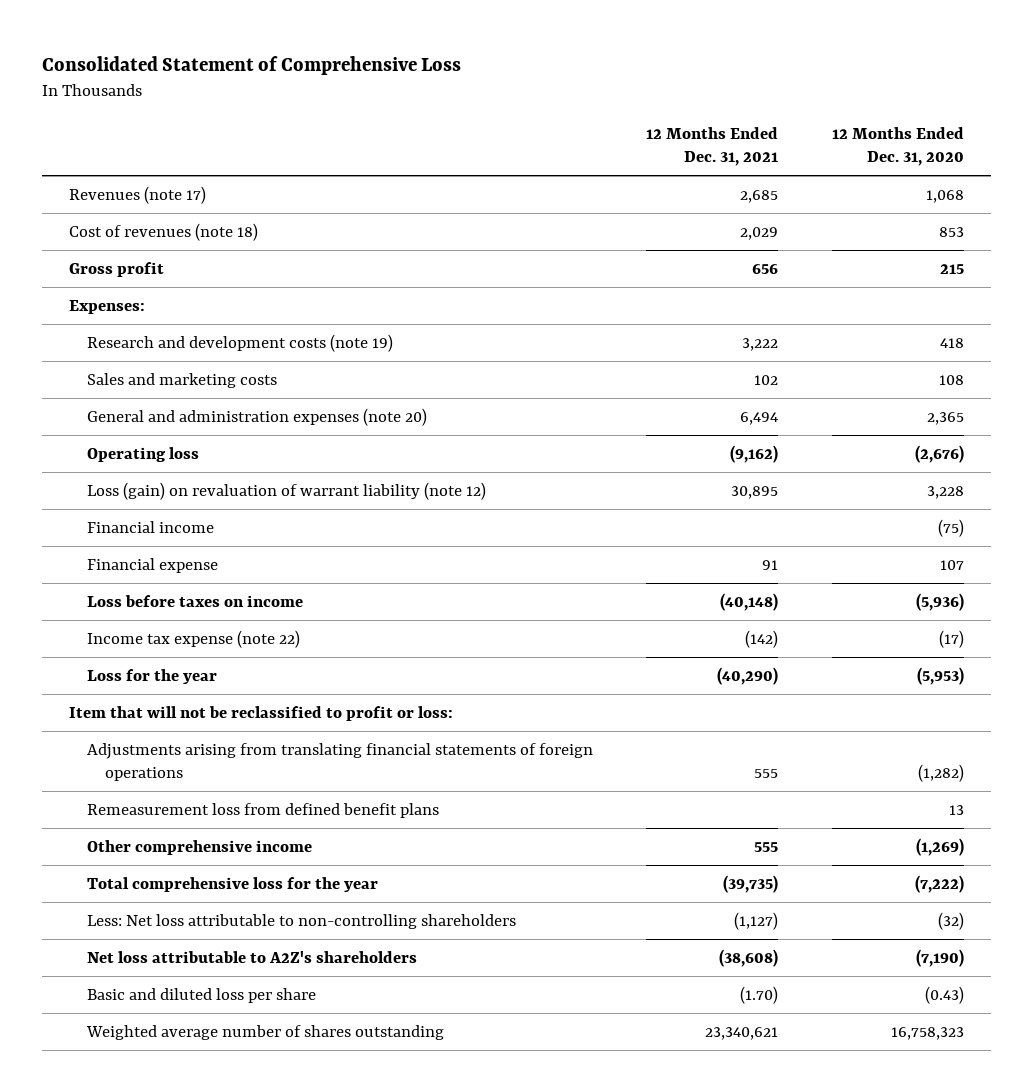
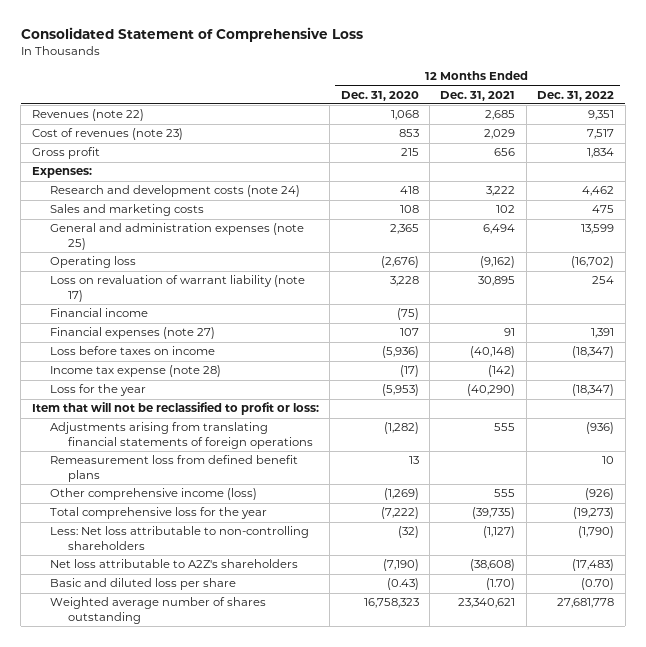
- | 12 Months Ended Dec. 31, 2021 | 12 Months Ended Dec. 31, 2020
+ | 12 Months Ended Dec. 31, 2020 | 12 Months Ended Dec. 31, 2021 | 12 Months Ended Dec. 31, 2022
- Revenues (note 17) | 2,685 | 1,068
- Cost of revenues (note 18) | 2,029 | 853
+ Revenues (note 22) | 1,068 | 2,685 | 9,351
+ Cost of revenues (note 23) | 853 | 2,029 | 7,517
- Research and development costs (note 19) | 3,222 | 418
+ Research and development costs (note 24) | 418 | 3,222 | 4,462
- General and administration expenses (note 20) | 6,494 | 2,365
+ General and administration expenses (note 25) | 2,365 | 6,494 | 13,599
- Loss (gain) on revaluation of warrant liability (note 12) | 30,895 | 3,228
+ Loss on revaluation of warrant liability (note 17) | 3,228 | 30,895 | 254
- Financial expense | 91 | 107
+ Financial expenses (note 27) | 107 | 91 | 1,391
- Income tax expense (note 22) | (142) | (17)
+ Income tax expense (note 28) | (17) | (142) |
- Other comprehensive income | 555 | (1,269)
+ Other comprehensive income (loss) | (1,269) | 555 | (926)

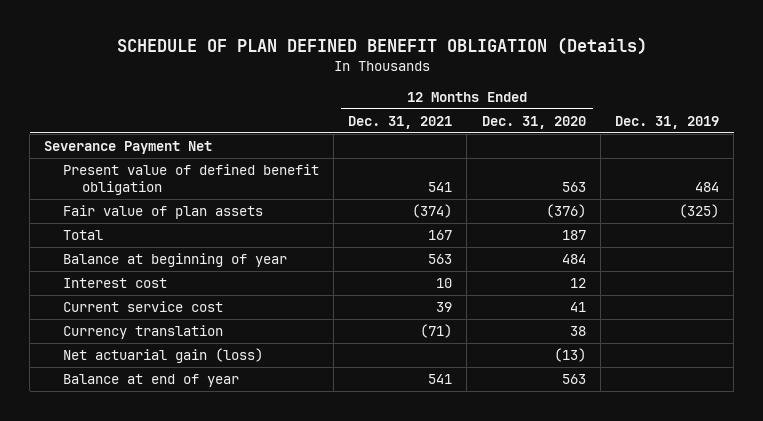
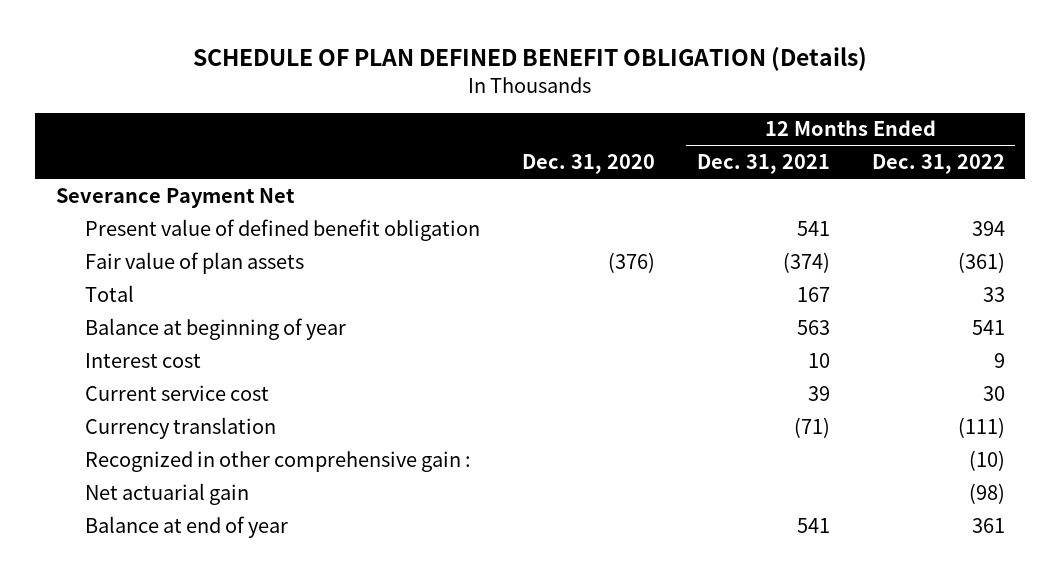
- | 12 Months Ended Dec. 31, 2021 | 12 Months Ended Dec. 31, 2020 | Dec. 31, 2019
+ | Dec. 31, 2020 | 12 Months Ended Dec. 31, 2021 | 12 Months Ended Dec. 31, 2022
- Net actuarial gain (loss) | | (13) |
+ Recognized in other comprehensive gain : | | | (10)
+ Net actuarial gain | | | (98)

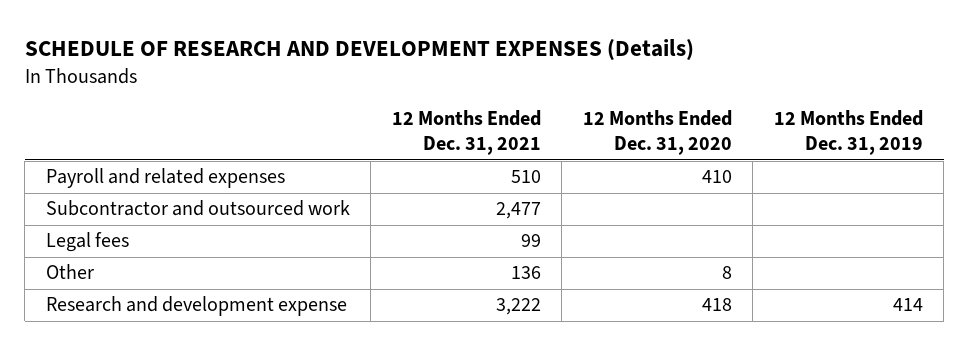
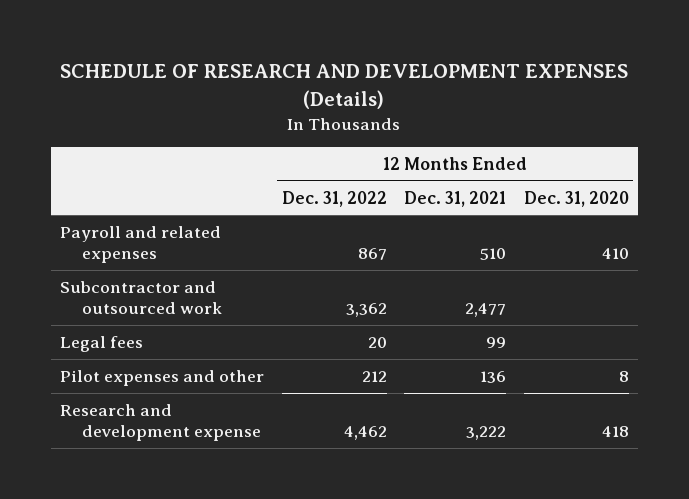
- | 12 Months Ended Dec. 31, 2021 | 12 Months Ended Dec. 31, 2020 | 12 Months Ended Dec. 31, 2019
+ | 12 Months Ended Dec. 31, 2022 | 12 Months Ended Dec. 31, 2021 | 12 Months Ended Dec. 31, 2020
- Other | 136 | 8 |
+ Pilot expenses and other | 212 | 136 | 8

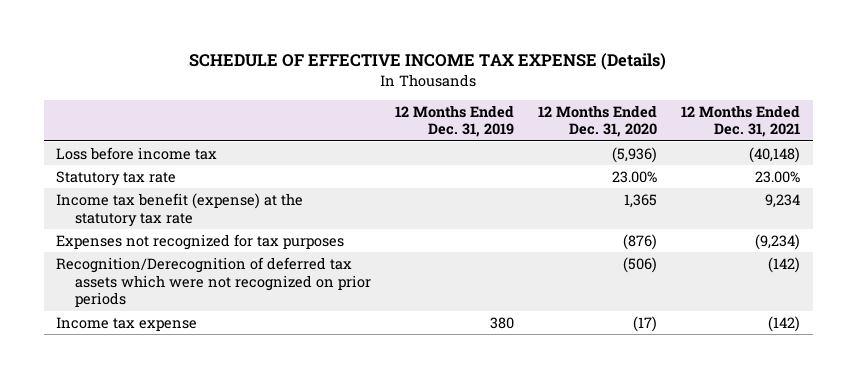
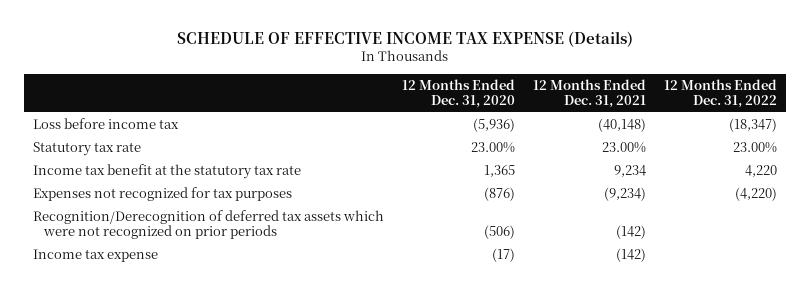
- | 12 Months Ended Dec. 31, 2019 | 12 Months Ended Dec. 31, 2020 | 12 Months Ended Dec. 31, 2021
+ | 12 Months Ended Dec. 31, 2020 | 12 Months Ended Dec. 31, 2021 | 12 Months Ended Dec. 31, 2022
- Income tax benefit (expense) at the statutory tax rate | | 1,365 | 9,234
+ Income tax benefit at the statutory tax rate | 1,365 | 9,234 | 4,220

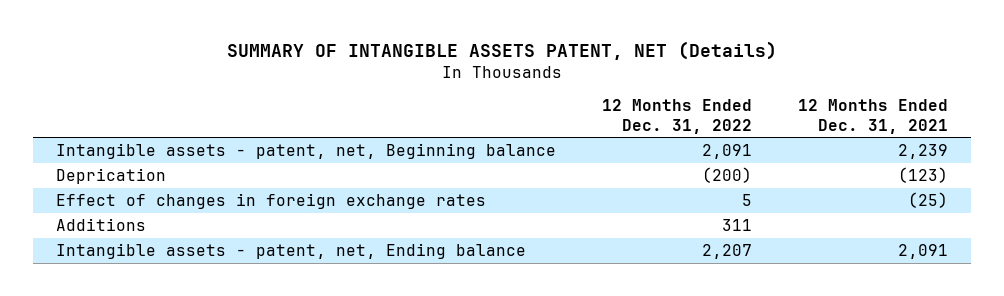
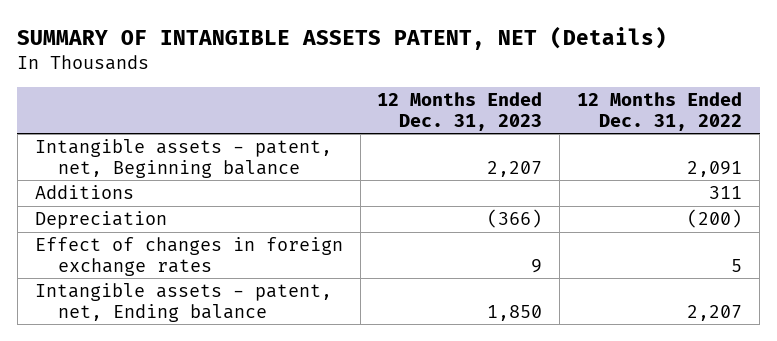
- | 12 Months Ended Dec. 31, 2022 | 12 Months Ended Dec. 31, 2021
+ | 12 Months Ended Dec. 31, 2023 | 12 Months Ended Dec. 31, 2022
- Deprication | (200) | (123)
+ Depreciation | (366) | (200)
moved down: Effect of changes in foreign exchange rates | 9 | 5

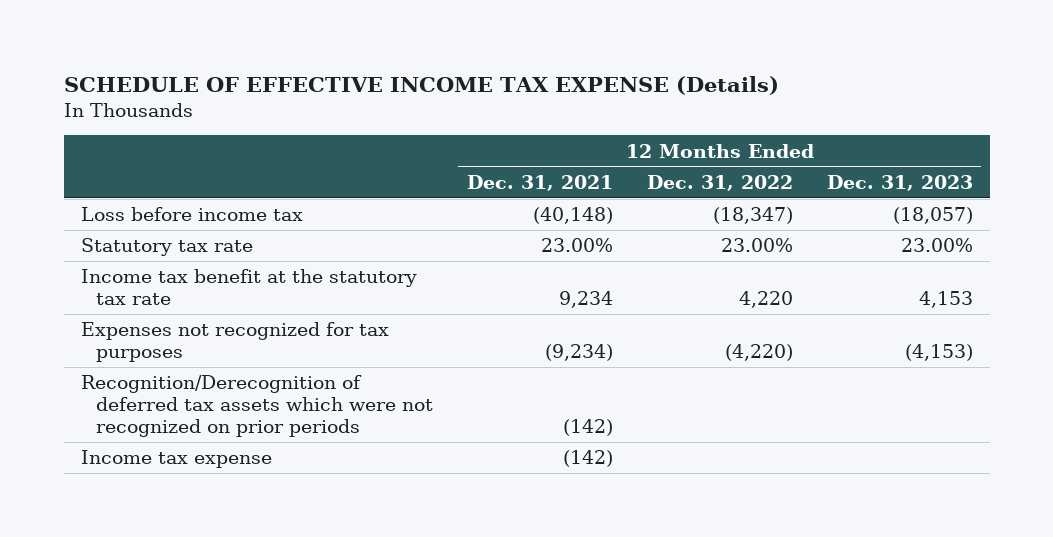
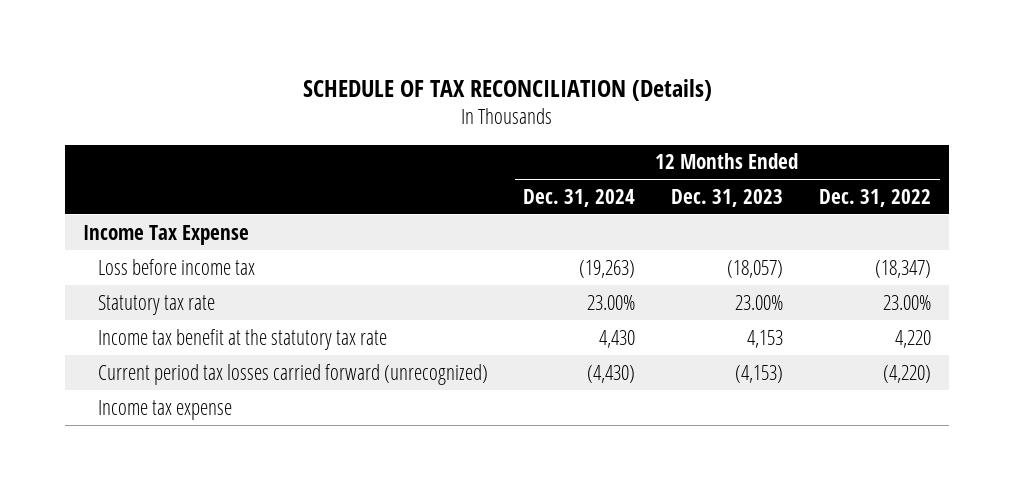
- SCHEDULE OF EFFECTIVE INCOME TAX EXPENSE (Details)
+ SCHEDULE OF TAX RECONCILIATION (Details)
- | 12 Months Ended Dec. 31, 2021 | 12 Months Ended Dec. 31, 2022 | 12 Months Ended Dec. 31, 2023
+ | 12 Months Ended Dec. 31, 2024 | 12 Months Ended Dec. 31, 2023 | 12 Months Ended Dec. 31, 2022
+ Income Tax Expense
- Expenses not recognized for tax purposes | (9,234) | (4,220) | (4,153)
- Recognition/Derecognition of deferred tax assets which were not recognized on prior periods | (142) | |
+ Current period tax losses carried forward (unrecognized) | (4,430) | (4,153) | (4,220)

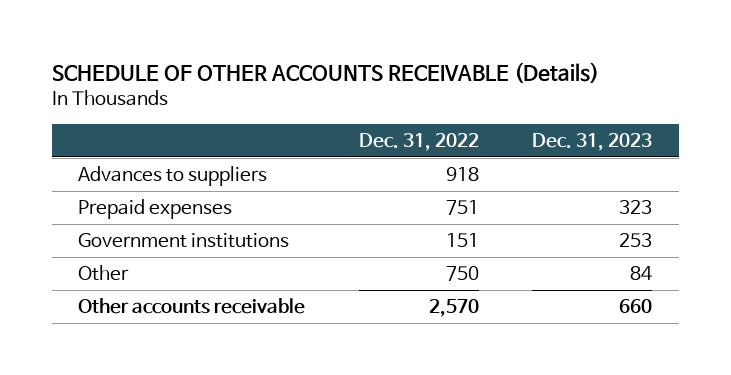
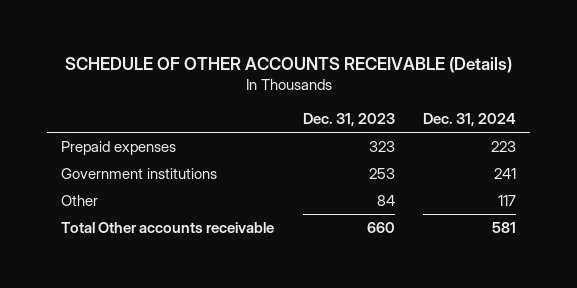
- | Dec. 31, 2022 | Dec. 31, 2023
+ | Dec. 31, 2023 | Dec. 31, 2024
- Advances to suppliers | 918 |
- Other accounts receivable | 2,570 | 660
+ Total Other accounts receivable | 660 | 581

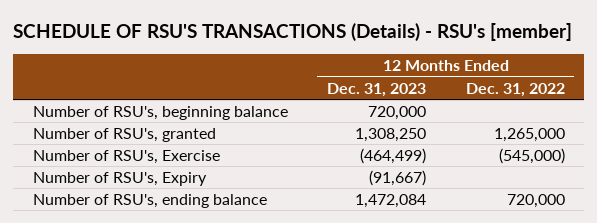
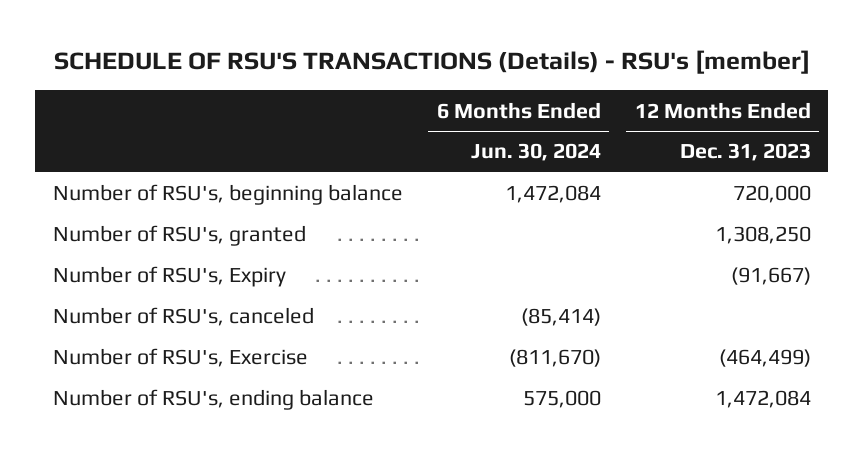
- | 12 Months Ended Dec. 31, 2023 | 12 Months Ended Dec. 31, 2022
+ | 6 Months Ended Jun. 30, 2024 | 12 Months Ended Dec. 31, 2023
+ Number of RSU's, canceled | (85,414) |
moved down: Number of RSU's, Exercise | (811,670) | (464,499)

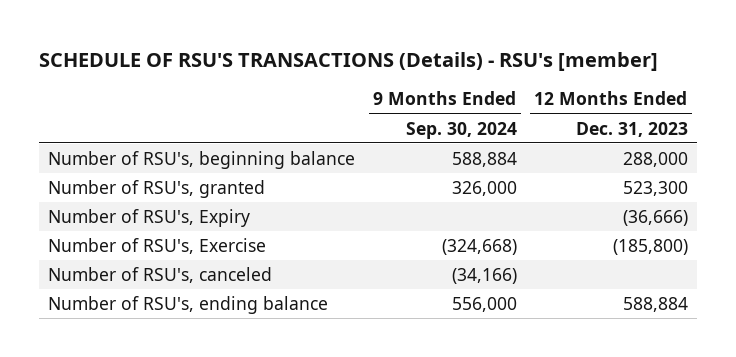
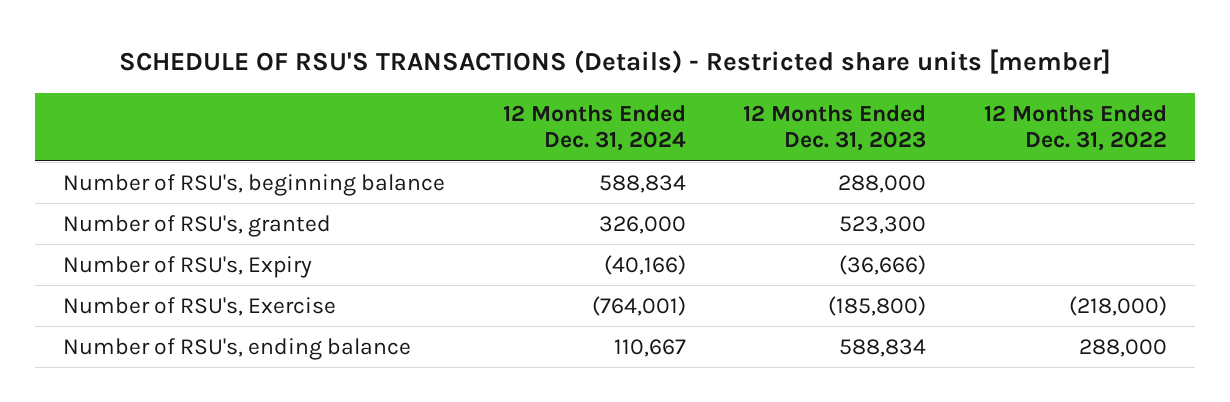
- SCHEDULE OF RSU'S TRANSACTIONS (Details) - RSU's [member]
+ SCHEDULE OF RSU'S TRANSACTIONS (Details) - Restricted share units [member]
- | 9 Months Ended Sep. 30, 2024 | 12 Months Ended Dec. 31, 2023
+ | 12 Months Ended Dec. 31, 2024 | 12 Months Ended Dec. 31, 2023 | 12 Months Ended Dec. 31, 2022
- Number of RSU's, canceled | (34,166) |
- Number of RSU's, ending balance | 556,000 | 588,884
+ Number of RSU's, ending balance | 110,667 | 588,834 | 288,000

